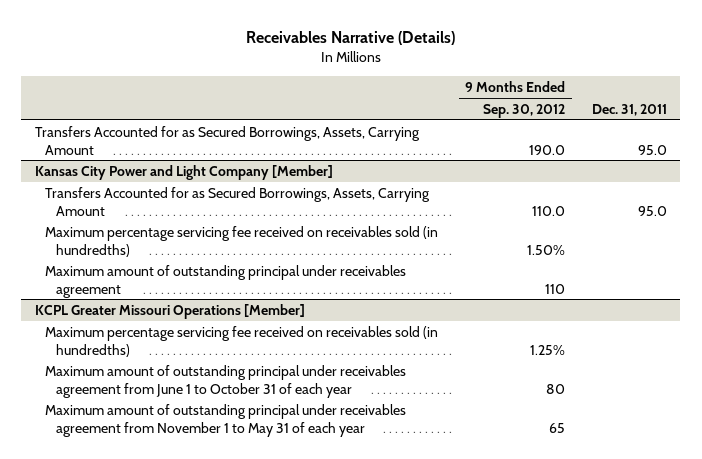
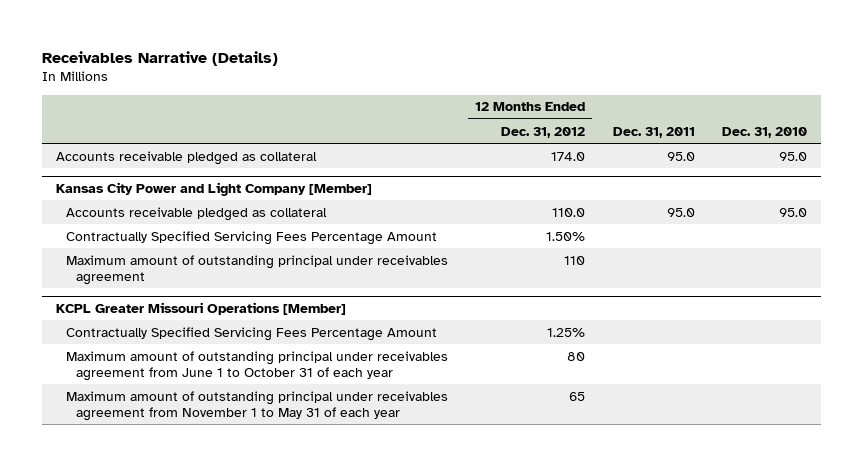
- | 9 Months Ended Sep. 30, 2012 | Dec. 31, 2011
+ | 12 Months Ended Dec. 31, 2012 | Dec. 31, 2011 | Dec. 31, 2010
- Transfers Accounted for as Secured Borrowings, Assets, Carrying Amount | 190.0 | 95.0
+ Accounts receivable pledged as collateral | 174.0 | 95.0 | 95.0
@ Kansas City Power and Light Company [Member]
- Transfers Accounted for as Secured Borrowings, Assets, Carrying Amount | 110.0 | 95.0
- Maximum percentage servicing fee received on receivables sold (in hundredths) | 1.50% |
+ Accounts receivable pledged as collateral | 110.0 | 95.0 | 95.0
+ Contractually Specified Servicing Fees Percentage Amount | 1.50% | |
@ KCPL Greater Missouri Operations [Member]
- Maximum percentage servicing fee received on receivables sold (in hundredths) | 1.25% |
+ Contractually Specified Servicing Fees Percentage Amount | 1.25% | |

